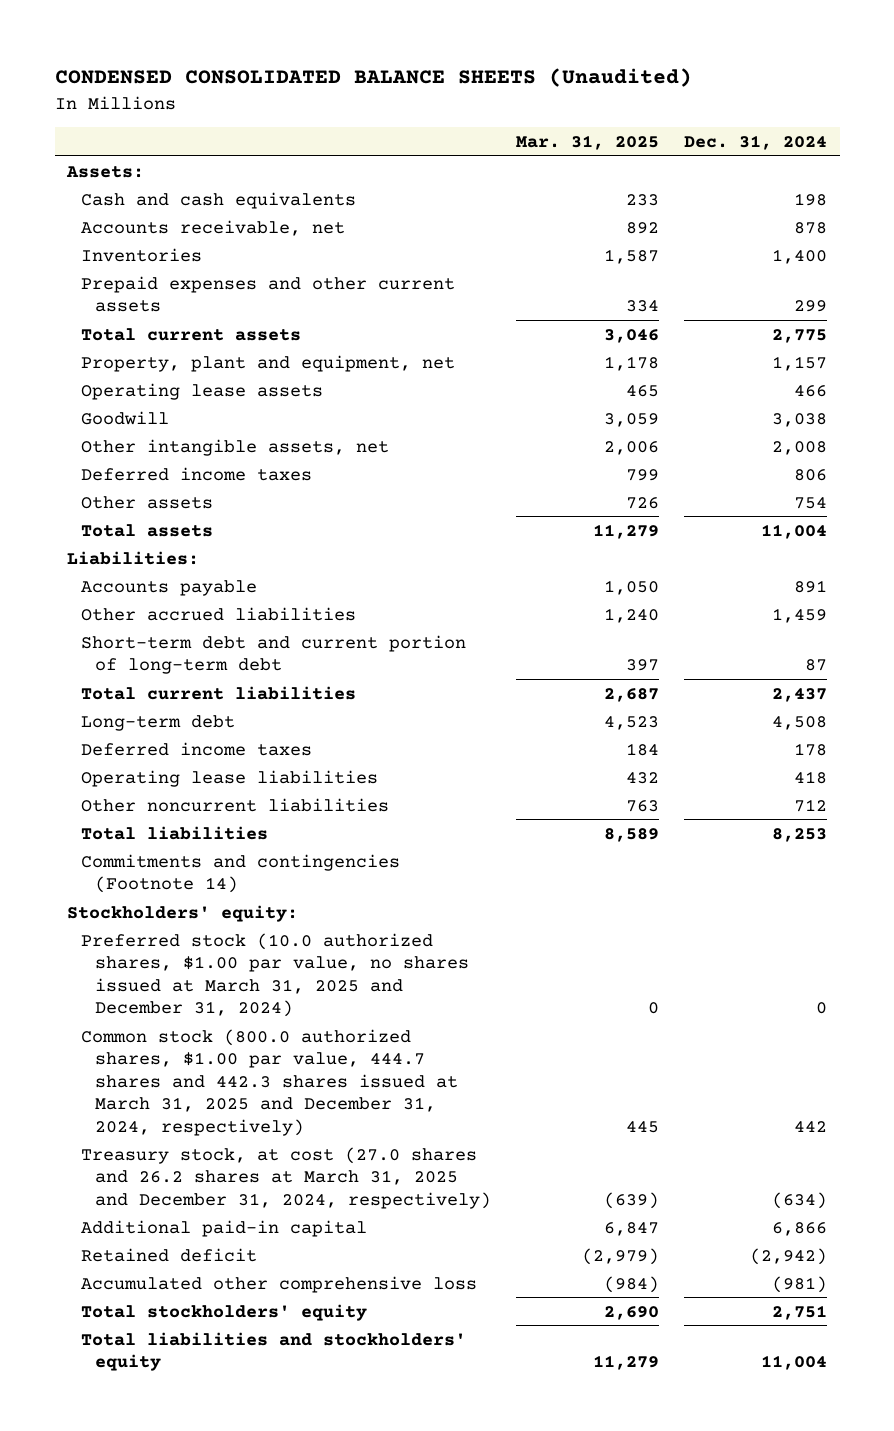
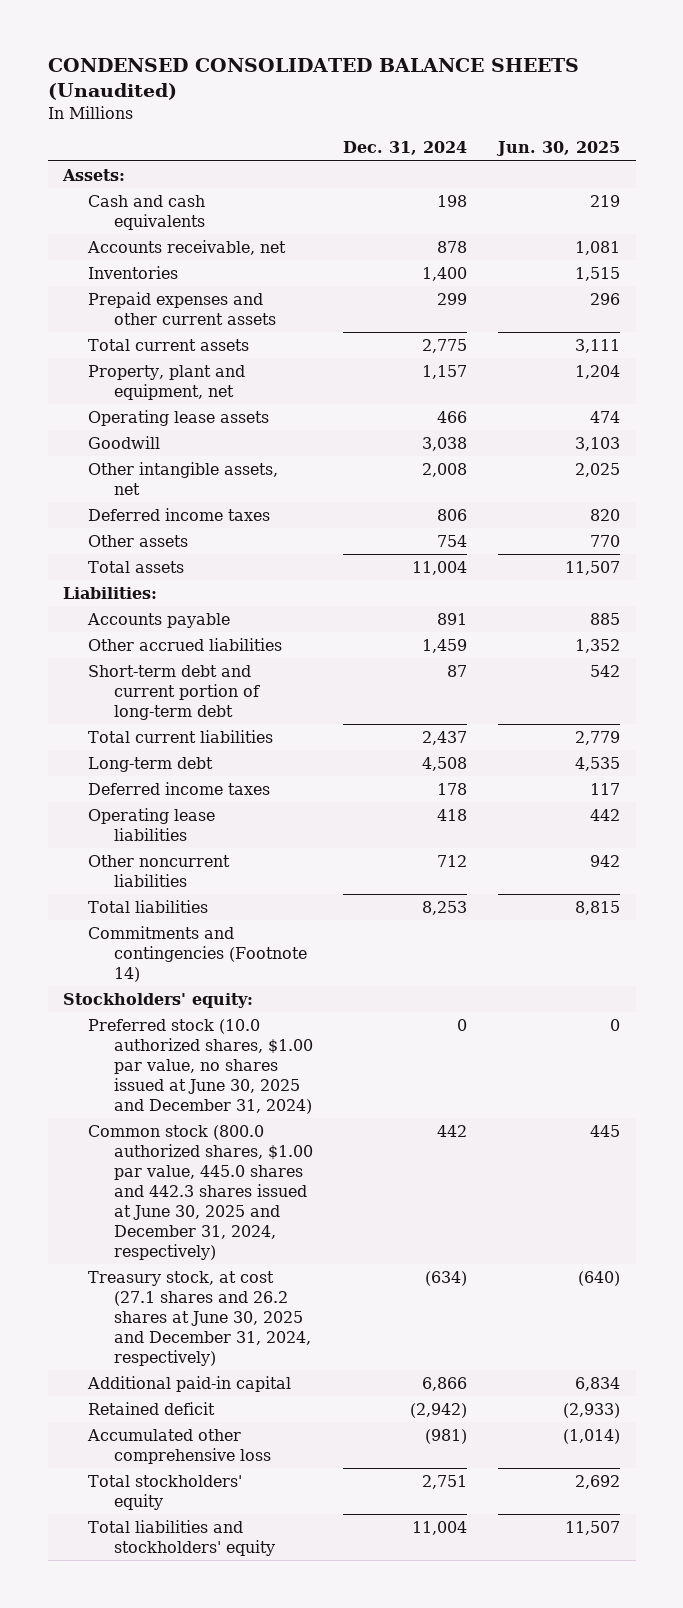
- | Mar. 31, 2025 | Dec. 31, 2024
+ | Dec. 31, 2024 | Jun. 30, 2025
- Preferred stock (10.0 authorized shares, $1.00 par value, no shares issued at March 31, 2025 and December 31, 2024) | 0 | 0
- Common stock (800.0 authorized shares, $1.00 par value, 444.7 shares and 442.3 shares issued at March 31, 2025 and December 31, 2024, respectively) | 445 | 442
- Treasury stock, at cost (27.0 shares and 26.2 shares at March 31, 2025 and December 31, 2024, respectively) | (639) | (634)
+ Preferred stock (10.0 authorized shares, $1.00 par value, no shares issued at June 30, 2025 and December 31, 2024) | 0 | 0
+ Common stock (800.0 authorized shares, $1.00 par value, 445.0 shares and 442.3 shares issued at June 30, 2025 and December 31, 2024, respectively) | 442 | 445
+ Treasury stock, at cost (27.1 shares and 26.2 shares at June 30, 2025 and December 31, 2024, respectively) | (634) | (640)

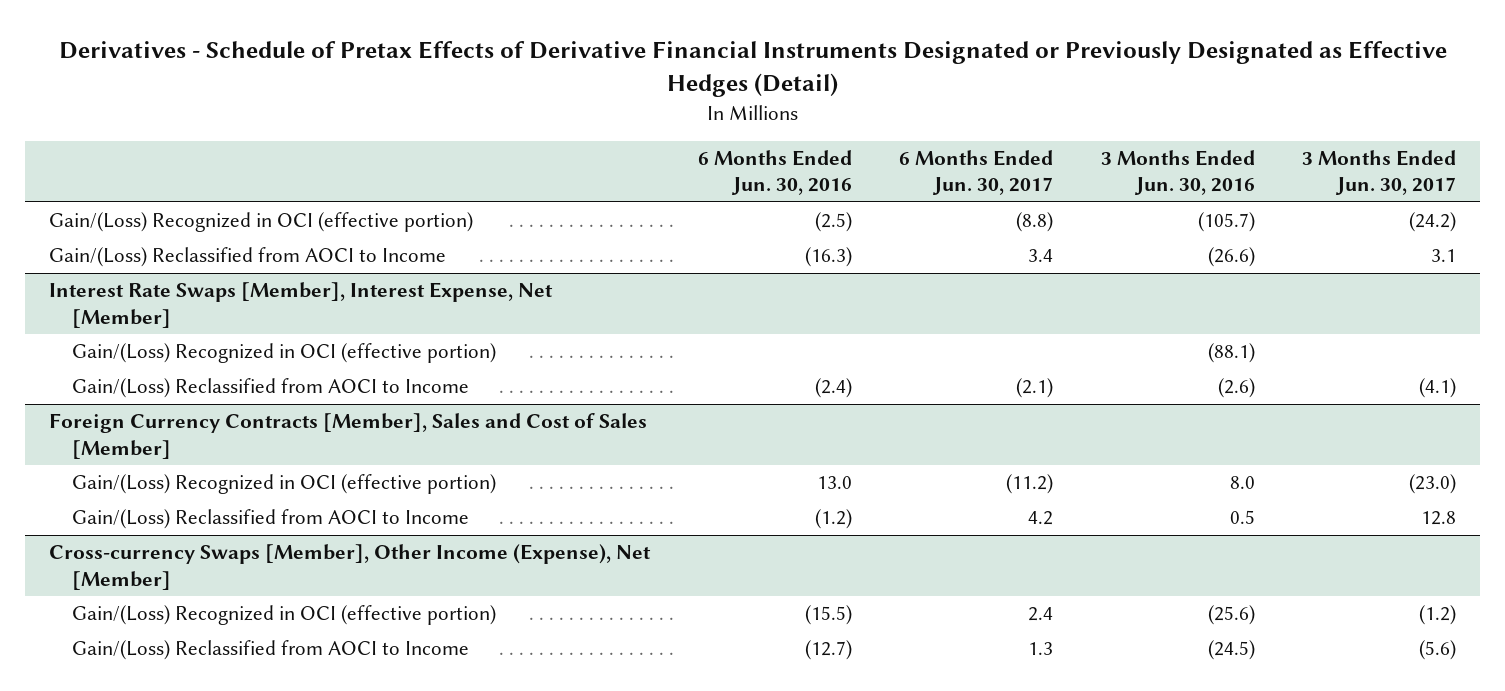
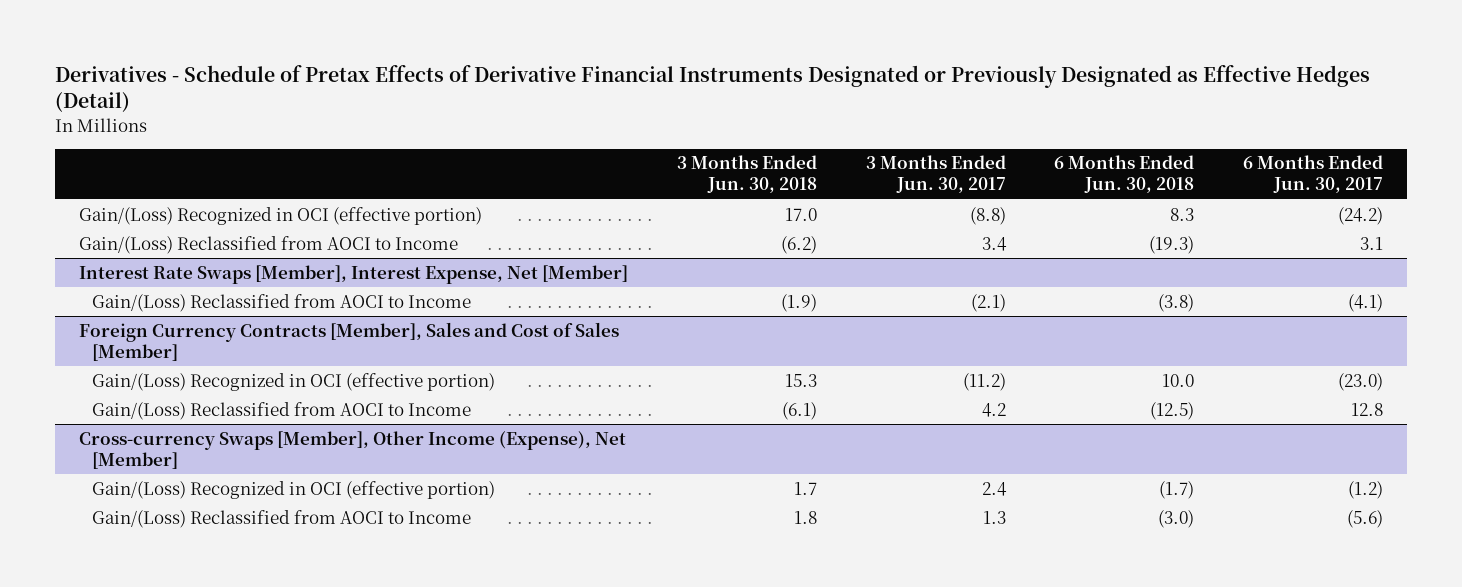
- | 6 Months Ended Jun. 30, 2016 | 6 Months Ended Jun. 30, 2017 | 3 Months Ended Jun. 30, 2016 | 3 Months Ended Jun. 30, 2017
+ | 3 Months Ended Jun. 30, 2018 | 3 Months Ended Jun. 30, 2017 | 6 Months Ended Jun. 30, 2018 | 6 Months Ended Jun. 30, 2017
- Gain/(Loss) Recognized in OCI (effective portion) | (2.5) | (8.8) | (105.7) | (24.2)
- Gain/(Loss) Reclassified from AOCI to Income | (16.3) | 3.4 | (26.6) | 3.1
+ Gain/(Loss) Recognized in OCI (effective portion) | 17.0 | (8.8) | 8.3 | (24.2)
+ Gain/(Loss) Reclassified from AOCI to Income | (6.2) | 3.4 | (19.3) | 3.1
@ Interest Rate Swaps [Member], Interest Expense, Net [Member]
- Gain/(Loss) Recognized in OCI (effective portion) | | | (88.1) |
- Gain/(Loss) Reclassified from AOCI to Income | (2.4) | (2.1) | (2.6) | (4.1)
+ Gain/(Loss) Reclassified from AOCI to Income | (1.9) | (2.1) | (3.8) | (4.1)
@ Foreign Currency Contracts [Member], Sales and Cost of Sales [Member]
- Gain/(Loss) Recognized in OCI (effective portion) | 13.0 | (11.2) | 8.0 | (23.0)
- Gain/(Loss) Reclassified from AOCI to Income | (1.2) | 4.2 | 0.5 | 12.8
+ Gain/(Loss) Recognized in OCI (effective portion) | 15.3 | (11.2) | 10.0 | (23.0)
+ Gain/(Loss) Reclassified from AOCI to Income | (6.1) | 4.2 | (12.5) | 12.8
@ Cross-currency Swaps [Member], Other Income (Expense), Net [Member]
- Gain/(Loss) Recognized in OCI (effective portion) | (15.5) | 2.4 | (25.6) | (1.2)
- Gain/(Loss) Reclassified from AOCI to Income | (12.7) | 1.3 | (24.5) | (5.6)
+ Gain/(Loss) Recognized in OCI (effective portion) | 1.7 | 2.4 | (1.7) | (1.2)
+ Gain/(Loss) Reclassified from AOCI to Income | 1.8 | 1.3 | (3.0) | (5.6)

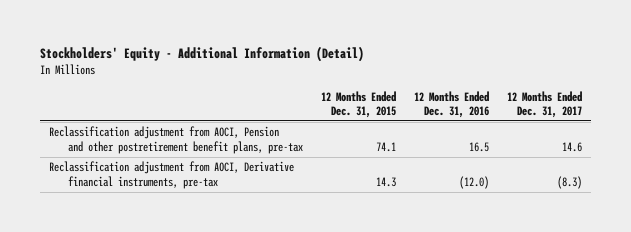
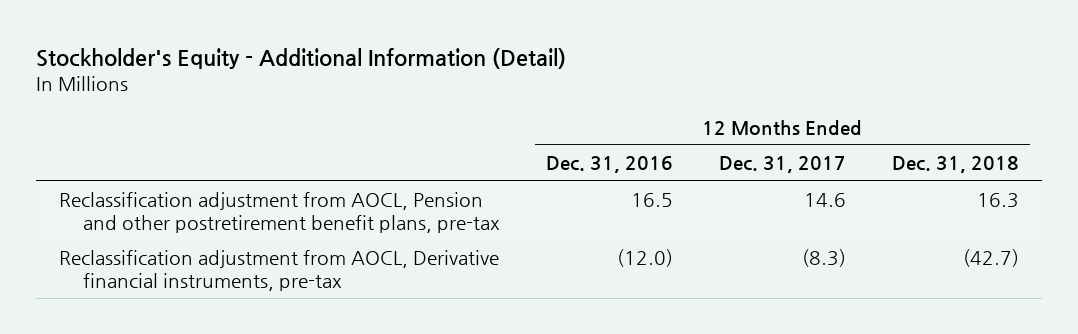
- Stockholders' Equity - Additional Information (Detail)
+ Stockholder's Equity - Additional Information (Detail)
- | 12 Months Ended Dec. 31, 2015 | 12 Months Ended Dec. 31, 2016 | 12 Months Ended Dec. 31, 2017
+ | 12 Months Ended Dec. 31, 2016 | 12 Months Ended Dec. 31, 2017 | 12 Months Ended Dec. 31, 2018
- Reclassification adjustment from AOCI, Pension and other postretirement benefit plans, pre-tax | 74.1 | 16.5 | 14.6
- Reclassification adjustment from AOCI, Derivative financial instruments, pre-tax | 14.3 | (12.0) | (8.3)
+ Reclassification adjustment from AOCL, Pension and other postretirement benefit plans, pre-tax | 16.5 | 14.6 | 16.3
+ Reclassification adjustment from AOCL, Derivative financial instruments, pre-tax | (12.0) | (8.3) | (42.7)

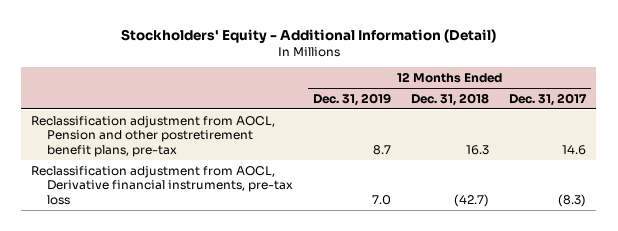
- Stockholder's Equity - Additional Information (Detail)
+ Stockholders' Equity - Additional Information (Detail)
- | 12 Months Ended Dec. 31, 2016 | 12 Months Ended Dec. 31, 2017 | 12 Months Ended Dec. 31, 2018
+ | 12 Months Ended Dec. 31, 2019 | 12 Months Ended Dec. 31, 2018 | 12 Months Ended Dec. 31, 2017
- Reclassification adjustment from AOCL, Derivative financial instruments, pre-tax | (12.0) | (8.3) | (42.7)
+ Reclassification adjustment from AOCL, Derivative financial instruments, pre-tax loss | 7.0 | (42.7) | (8.3)

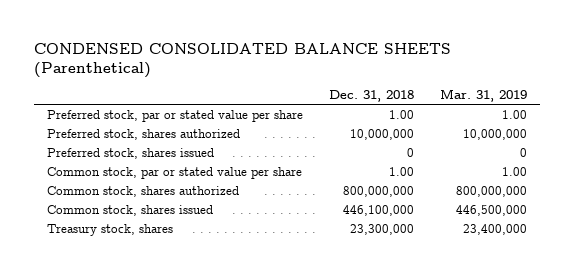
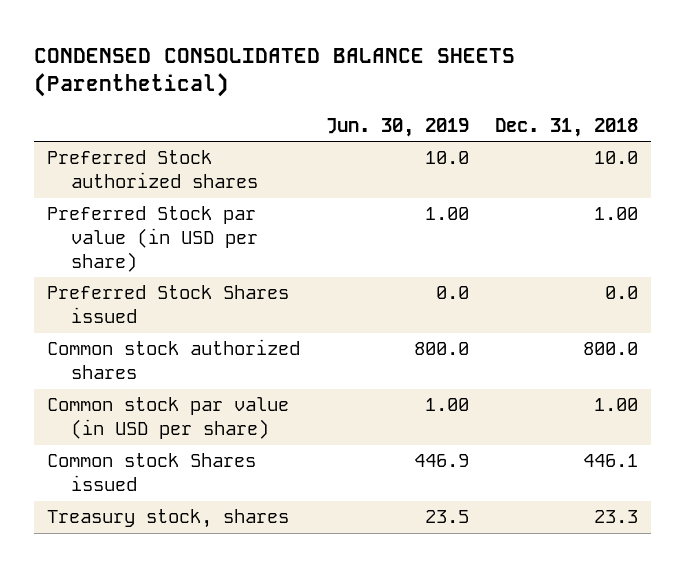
- | Dec. 31, 2018 | Mar. 31, 2019
+ | Jun. 30, 2019 | Dec. 31, 2018
- Preferred stock, par or stated value per share | 1.00 | 1.00
- Preferred stock, shares authorized | 10,000,000 | 10,000,000
- Preferred stock, shares issued | 0 | 0
- Common stock, par or stated value per share | 1.00 | 1.00
- Common stock, shares authorized | 800,000,000 | 800,000,000
- Common stock, shares issued | 446,100,000 | 446,500,000
- Treasury stock, shares | 23,300,000 | 23,400,000
+ Preferred Stock authorized shares | 10.0 | 10.0
+ Preferred Stock par value (in USD per share) | 1.00 | 1.00
+ Preferred Stock Shares issued | 0.0 | 0.0
+ Common stock authorized shares | 800.0 | 800.0
+ Common stock par value (in USD per share) | 1.00 | 1.00
+ Common stock Shares issued | 446.9 | 446.1
+ Treasury stock, shares | 23.5 | 23.3

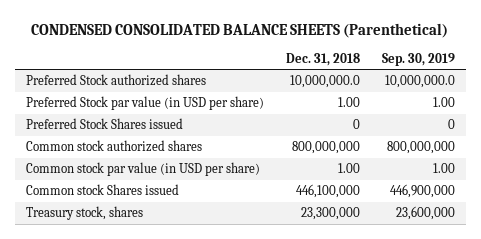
- | Jun. 30, 2019 | Dec. 31, 2018
+ | Dec. 31, 2018 | Sep. 30, 2019
- Preferred Stock authorized shares | 10.0 | 10.0
+ Preferred Stock authorized shares | 10,000,000.0 | 10,000,000.0
- Preferred Stock Shares issued | 0.0 | 0.0
- Common stock authorized shares | 800.0 | 800.0
+ Preferred Stock Shares issued | 0 | 0
+ Common stock authorized shares | 800,000,000 | 800,000,000
- Common stock Shares issued | 446.9 | 446.1
- Treasury stock, shares | 23.5 | 23.3
+ Common stock Shares issued | 446,100,000 | 446,900,000
+ Treasury stock, shares | 23,300,000 | 23,600,000

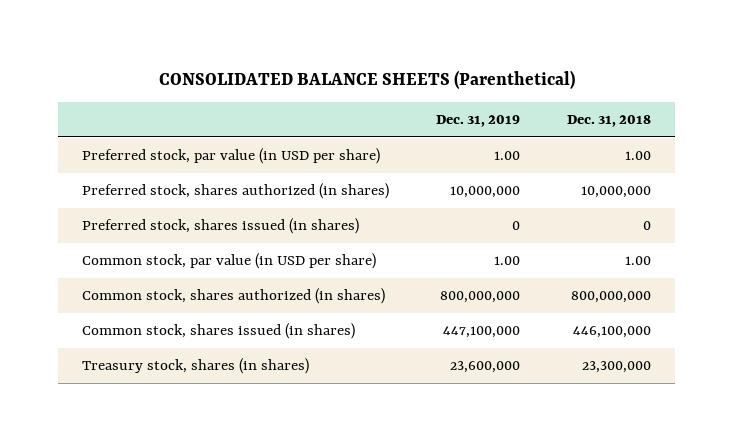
- CONDENSED CONSOLIDATED BALANCE SHEETS (Parenthetical)
+ CONSOLIDATED BALANCE SHEETS (Parenthetical)
- | Dec. 31, 2018 | Sep. 30, 2019
+ | Dec. 31, 2019 | Dec. 31, 2018
- Preferred Stock authorized shares | 10,000,000.0 | 10,000,000.0
- Preferred Stock par value (in USD per share) | 1.00 | 1.00
- Preferred Stock Shares issued | 0 | 0
- Common stock authorized shares | 800,000,000 | 800,000,000
- Common stock par value (in USD per share) | 1.00 | 1.00
- Common stock Shares issued | 446,100,000 | 446,900,000
- Treasury stock, shares | 23,300,000 | 23,600,000
+ Preferred stock, par value (in USD per share) | 1.00 | 1.00
+ Preferred stock, shares authorized (in shares) | 10,000,000 | 10,000,000
+ Preferred stock, shares issued (in shares) | 0 | 0
+ Common stock, par value (in USD per share) | 1.00 | 1.00
+ Common stock, shares authorized (in shares) | 800,000,000 | 800,000,000
+ Common stock, shares issued (in shares) | 447,100,000 | 446,100,000
+ Treasury stock, shares (in shares) | 23,600,000 | 23,300,000

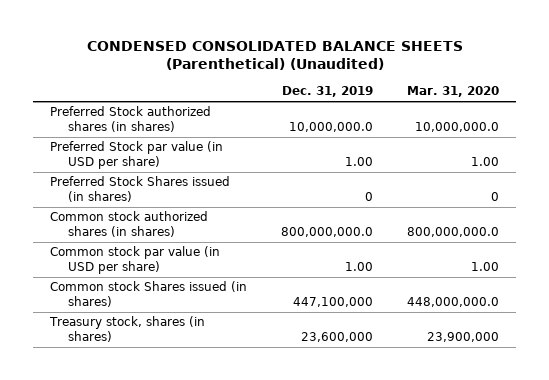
- CONSOLIDATED BALANCE SHEETS (Parenthetical)
+ CONDENSED CONSOLIDATED BALANCE SHEETS (Parenthetical) (Unaudited)
- | Dec. 31, 2019 | Dec. 31, 2018
+ | Dec. 31, 2019 | Mar. 31, 2020
- Preferred stock, par value (in USD per share) | 1.00 | 1.00
- Preferred stock, shares authorized (in shares) | 10,000,000 | 10,000,000
- Preferred stock, shares issued (in shares) | 0 | 0
- Common stock, par value (in USD per share) | 1.00 | 1.00
- Common stock, shares authorized (in shares) | 800,000,000 | 800,000,000
- Common stock, shares issued (in shares) | 447,100,000 | 446,100,000
+ Preferred Stock authorized shares (in shares) | 10,000,000.0 | 10,000,000.0
+ Preferred Stock par value (in USD per share) | 1.00 | 1.00
+ Preferred Stock Shares issued (in shares) | 0 | 0
+ Common stock authorized shares (in shares) | 800,000,000.0 | 800,000,000.0
+ Common stock par value (in USD per share) | 1.00 | 1.00
+ Common stock Shares issued (in shares) | 447,100,000 | 448,000,000.0

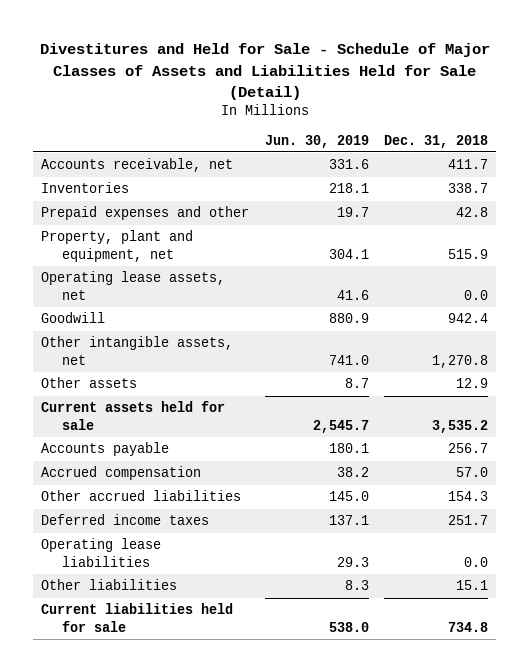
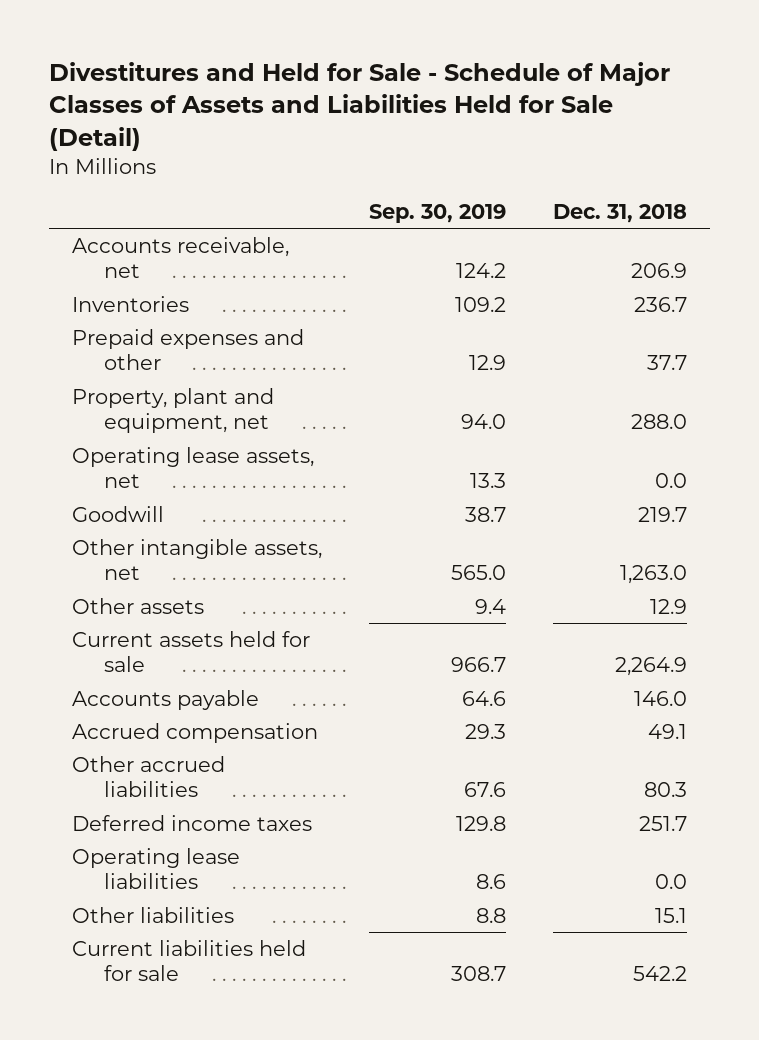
- | Jun. 30, 2019 | Dec. 31, 2018
+ | Sep. 30, 2019 | Dec. 31, 2018
- Accounts receivable, net | 331.6 | 411.7
- Inventories | 218.1 | 338.7
- Prepaid expenses and other | 19.7 | 42.8
- Property, plant and equipment, net | 304.1 | 515.9
+ Accounts receivable, net | 124.2 | 206.9
+ Inventories | 109.2 | 236.7
+ Prepaid expenses and other | 12.9 | 37.7
+ Property, plant and equipment, net | 94.0 | 288.0
- Goodwill | 880.9 | 942.4
- Other intangible assets, net | 741.0 | 1,270.8
+ Goodwill | 38.7 | 219.7
+ Other intangible assets, net | 565.0 | 1,263.0
- Current assets held for sale | 2,545.7 | 3,535.2
- Accounts payable | 180.1 | 256.7
- Accrued compensation | 38.2 | 57.0
- Other accrued liabilities | 145.0 | 154.3
+ Current assets held for sale | 966.7 | 2,264.9
+ Accounts payable | 64.6 | 146.0
+ Accrued compensation | 29.3 | 49.1
+ Other accrued liabilities | 67.6 | 80.3
- Current liabilities held for sale | 538.0 | 734.8
+ Current liabilities held for sale | 308.7 | 542.2

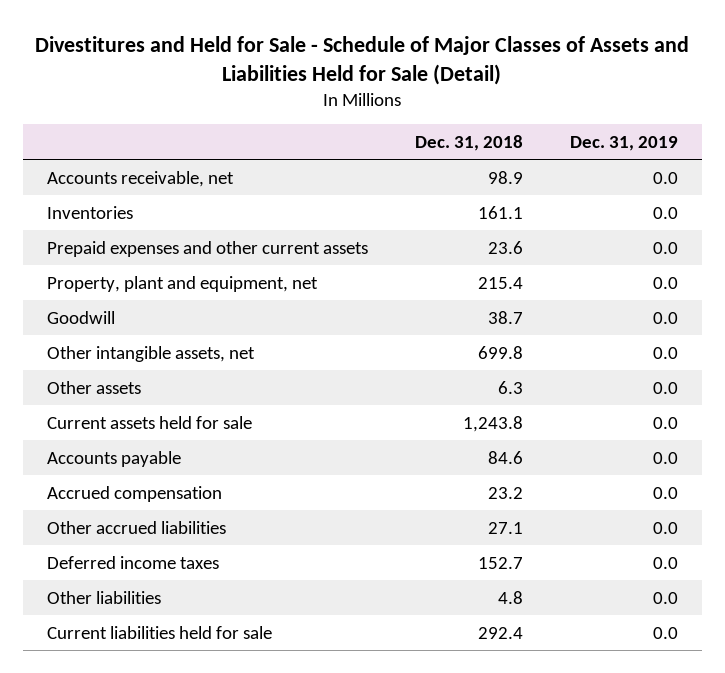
- | Sep. 30, 2019 | Dec. 31, 2018
+ | Dec. 31, 2018 | Dec. 31, 2019
- Accounts receivable, net | 124.2 | 206.9
- Inventories | 109.2 | 236.7
- Prepaid expenses and other | 12.9 | 37.7
- Property, plant and equipment, net | 94.0 | 288.0
- Operating lease assets, net | 13.3 | 0.0
- Goodwill | 38.7 | 219.7
- Other intangible assets, net | 565.0 | 1,263.0
- Other assets | 9.4 | 12.9
- Current assets held for sale | 966.7 | 2,264.9
- Accounts payable | 64.6 | 146.0
- Accrued compensation | 29.3 | 49.1
- Other accrued liabilities | 67.6 | 80.3
- Deferred income taxes | 129.8 | 251.7
- Operating lease liabilities | 8.6 | 0.0
- Other liabilities | 8.8 | 15.1
- Current liabilities held for sale | 308.7 | 542.2
+ Accounts receivable, net | 98.9 | 0.0
+ Inventories | 161.1 | 0.0
+ Prepaid expenses and other current assets | 23.6 | 0.0
+ Property, plant and equipment, net | 215.4 | 0.0
+ Goodwill | 38.7 | 0.0
+ Other intangible assets, net | 699.8 | 0.0
+ Other assets | 6.3 | 0.0
+ Current assets held for sale | 1,243.8 | 0.0
+ Accounts payable | 84.6 | 0.0
+ Accrued compensation | 23.2 | 0.0
+ Other accrued liabilities | 27.1 | 0.0
+ Deferred income taxes | 152.7 | 0.0
+ Other liabilities | 4.8 | 0.0
+ Current liabilities held for sale | 292.4 | 0.0

